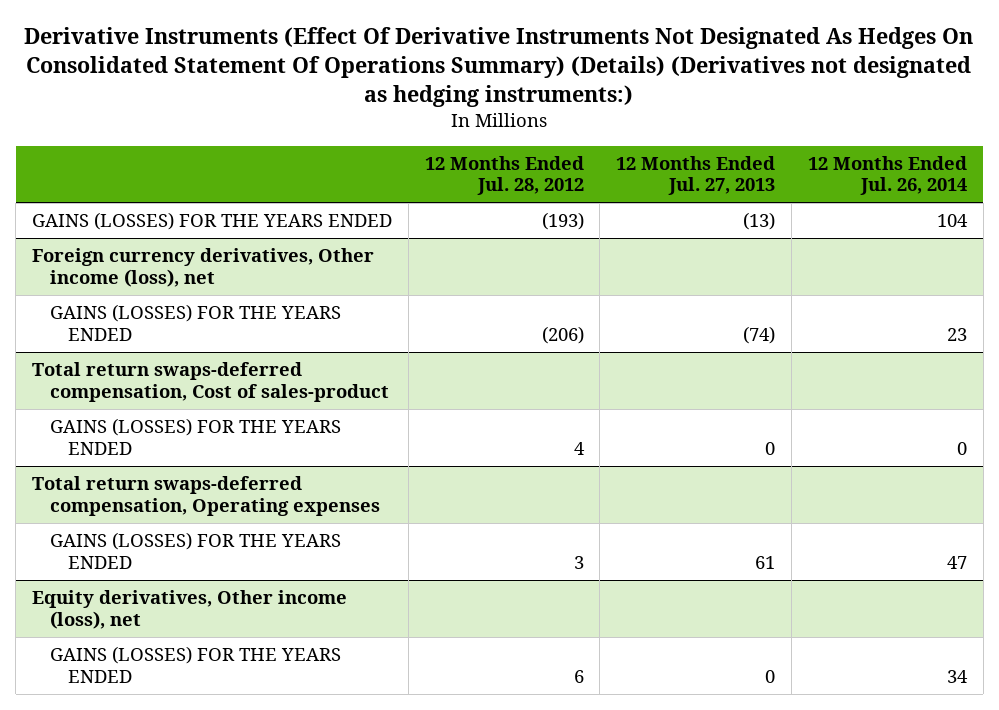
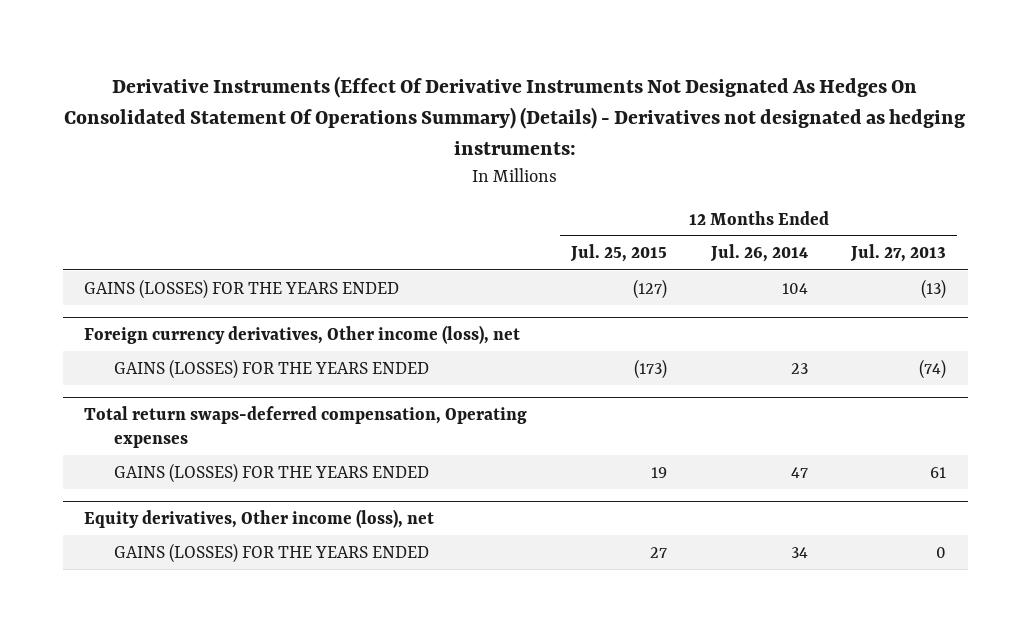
- Derivative Instruments (Effect Of Derivative Instruments Not Designated As Hedges On Consolidated Statement Of Operations Summary) (Details) (Derivatives not designated as hedging instruments:)
+ Derivative Instruments (Effect Of Derivative Instruments Not Designated As Hedges On Consolidated Statement Of Operations Summary) (Details) - Derivatives not designated as hedging instruments:
- | 12 Months Ended Jul. 28, 2012 | 12 Months Ended Jul. 27, 2013 | 12 Months Ended Jul. 26, 2014
+ | 12 Months Ended Jul. 25, 2015 | 12 Months Ended Jul. 26, 2014 | 12 Months Ended Jul. 27, 2013
- Total return swaps-deferred compensation, Cost of sales-product
- GAINS (LOSSES) FOR THE YEARS ENDED | 4 | 0 | 0

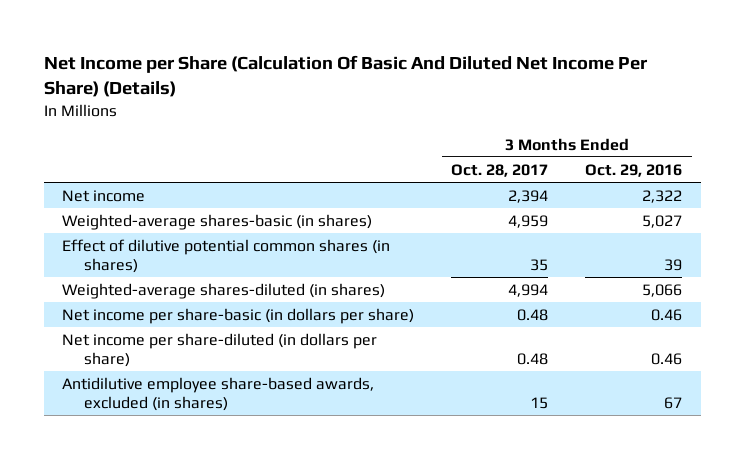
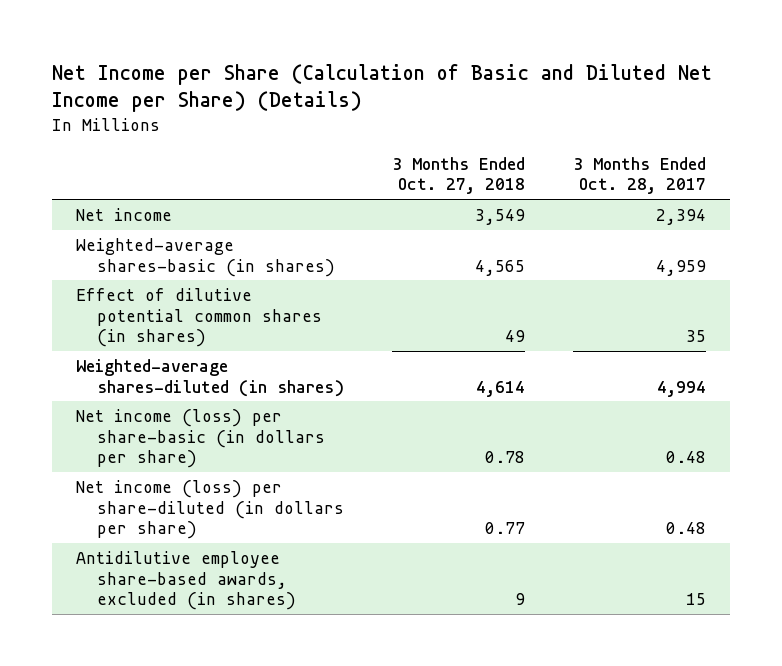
- Net Income per Share (Calculation Of Basic And Diluted Net Income Per Share) (Details)
+ Net Income per Share (Calculation of Basic and Diluted Net Income per Share) (Details)
- | 3 Months Ended Oct. 28, 2017 | 3 Months Ended Oct. 29, 2016
+ | 3 Months Ended Oct. 27, 2018 | 3 Months Ended Oct. 28, 2017
- Net income per share-basic (in dollars per share) | 0.48 | 0.46
- Net income per share-diluted (in dollars per share) | 0.48 | 0.46
+ Net income (loss) per share-basic (in dollars per share) | 0.78 | 0.48
+ Net income (loss) per share-diluted (in dollars per share) | 0.77 | 0.48

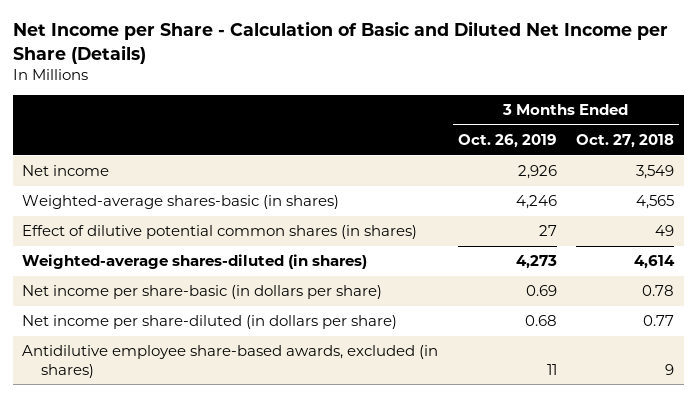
- Net Income per Share (Calculation of Basic and Diluted Net Income per Share) (Details)
+ Net Income per Share - Calculation of Basic and Diluted Net Income per Share (Details)
- | 3 Months Ended Oct. 27, 2018 | 3 Months Ended Oct. 28, 2017
+ | 3 Months Ended Oct. 26, 2019 | 3 Months Ended Oct. 27, 2018
- Net income (loss) per share-basic (in dollars per share) | 0.78 | 0.48
- Net income (loss) per share-diluted (in dollars per share) | 0.77 | 0.48
+ Net income per share-basic (in dollars per share) | 0.69 | 0.78
+ Net income per share-diluted (in dollars per share) | 0.68 | 0.77

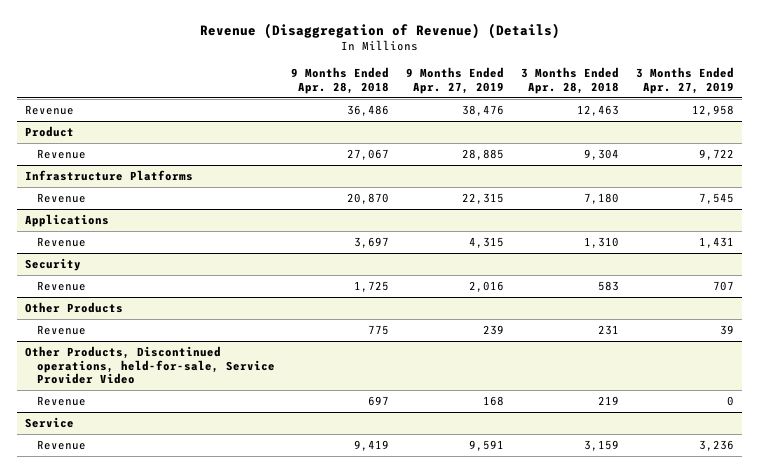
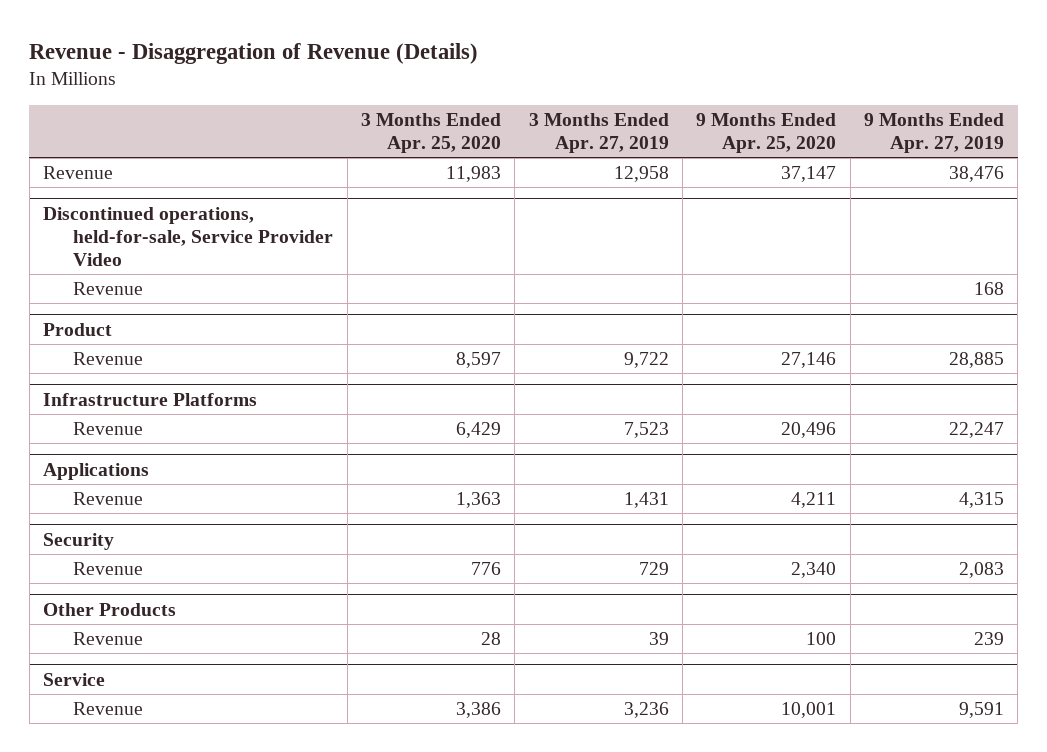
- Revenue (Disaggregation of Revenue) (Details)
+ Revenue - Disaggregation of Revenue (Details)
- | 9 Months Ended Apr. 28, 2018 | 9 Months Ended Apr. 27, 2019 | 3 Months Ended Apr. 28, 2018 | 3 Months Ended Apr. 27, 2019
+ | 3 Months Ended Apr. 25, 2020 | 3 Months Ended Apr. 27, 2019 | 9 Months Ended Apr. 25, 2020 | 9 Months Ended Apr. 27, 2019
+ Discontinued operations, held-for-sale, Service Provider Video
+ Revenue | | | | 168
@ Infrastructure Platforms
- Revenue | 20,870 | 22,315 | 7,180 | 7,545
+ Revenue | 6,429 | 7,523 | 20,496 | 22,247
@ Security
- Revenue | 1,725 | 2,016 | 583 | 707
+ Revenue | 776 | 729 | 2,340 | 2,083
- Other Products, Discontinued operations, held-for-sale, Service Provider Video
- Revenue | 697 | 168 | 219 | 0

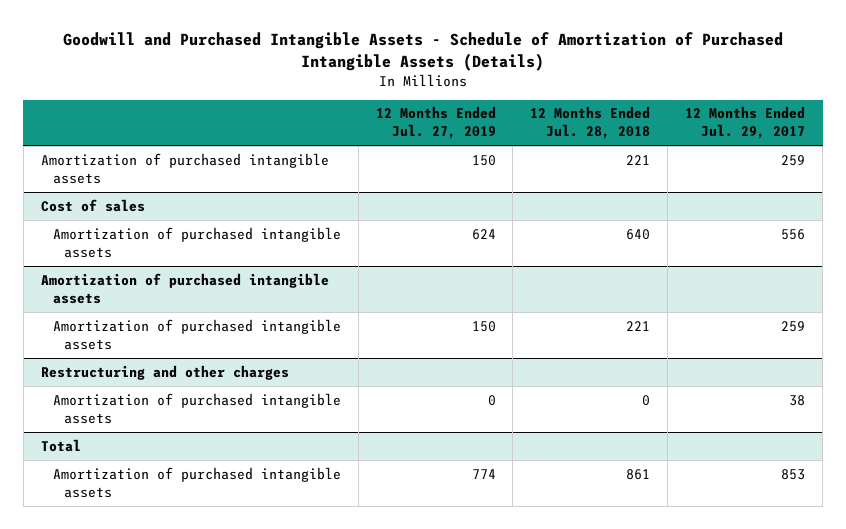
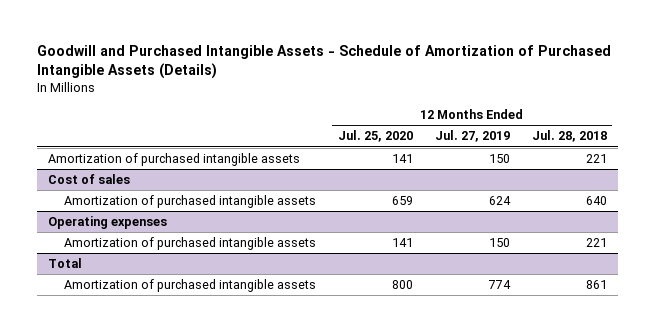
- | 12 Months Ended Jul. 27, 2019 | 12 Months Ended Jul. 28, 2018 | 12 Months Ended Jul. 29, 2017
+ | 12 Months Ended Jul. 25, 2020 | 12 Months Ended Jul. 27, 2019 | 12 Months Ended Jul. 28, 2018
- Amortization of purchased intangible assets
+ Operating expenses
- Restructuring and other charges
- Amortization of purchased intangible assets | 0 | 0 | 38

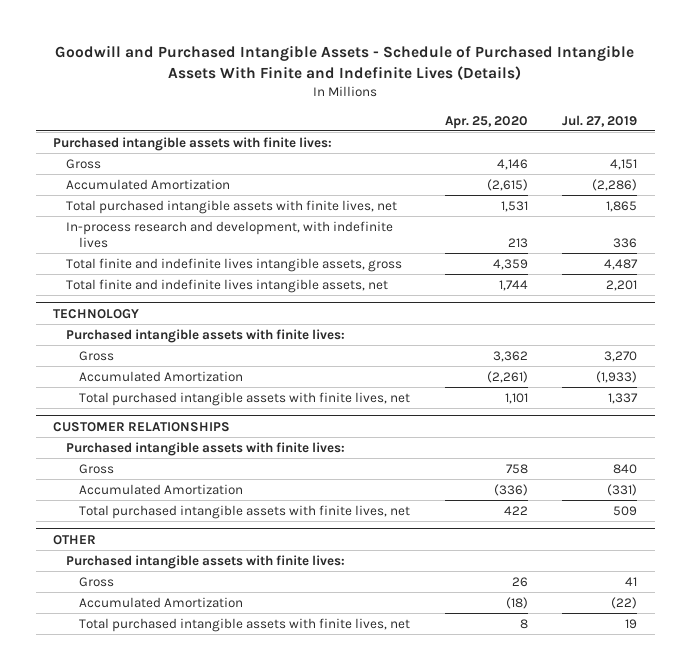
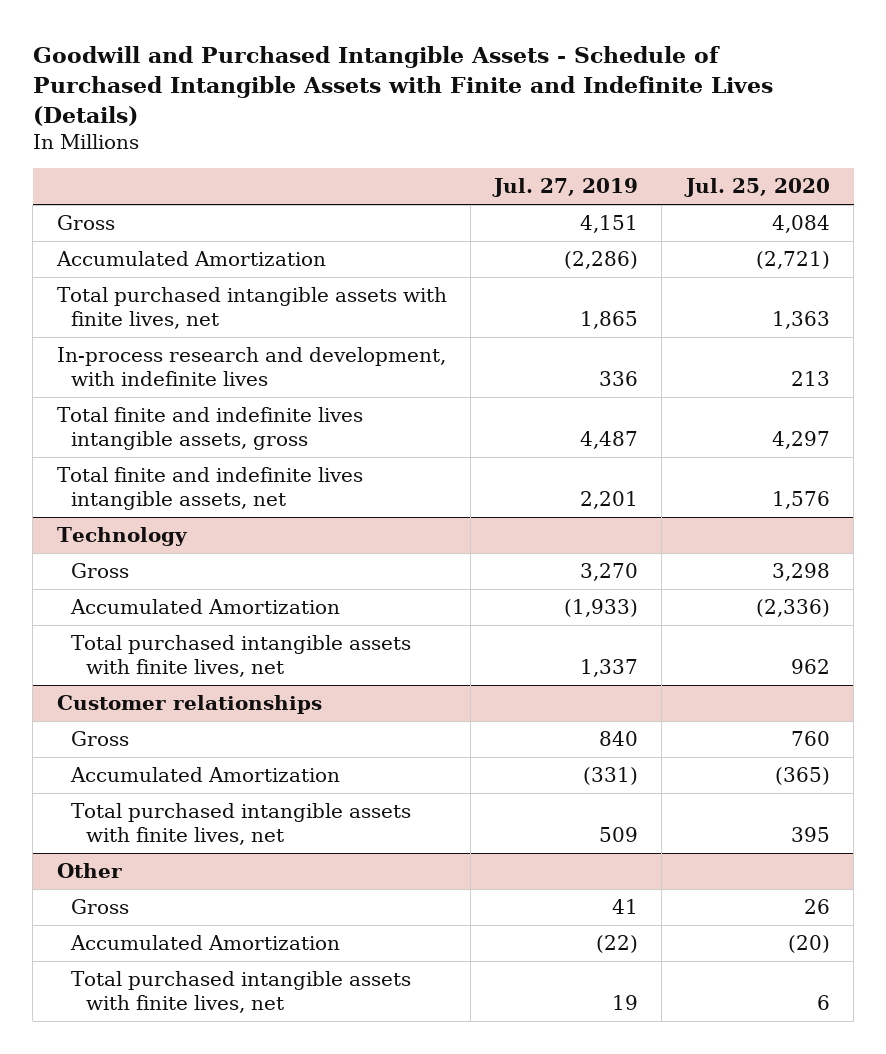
- Goodwill and Purchased Intangible Assets - Schedule of Purchased Intangible Assets With Finite and Indefinite Lives (Details)
+ Goodwill and Purchased Intangible Assets - Schedule of Purchased Intangible Assets with Finite and Indefinite Lives (Details)
- | Apr. 25, 2020 | Jul. 27, 2019
+ | Jul. 27, 2019 | Jul. 25, 2020
- Purchased intangible assets with finite lives:
- TECHNOLOGY
- Purchased intangible assets with finite lives:
+ Technology
- CUSTOMER RELATIONSHIPS
- Purchased intangible assets with finite lives:
+ Customer relationships
- OTHER
- Purchased intangible assets with finite lives:
+ Other

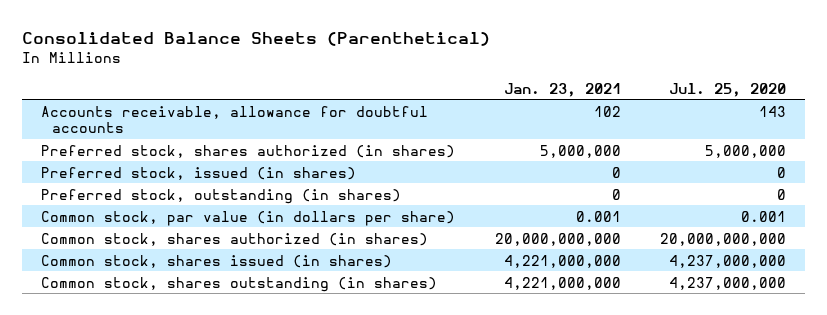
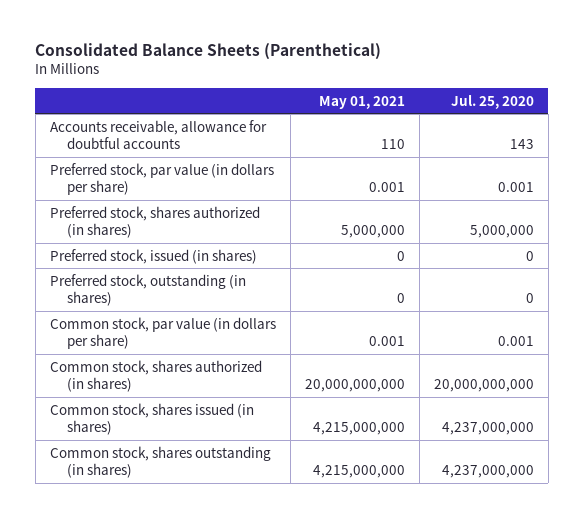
- | Jan. 23, 2021 | Jul. 25, 2020
+ | May 01, 2021 | Jul. 25, 2020
+ Preferred stock, par value (in dollars per share) | 0.001 | 0.001

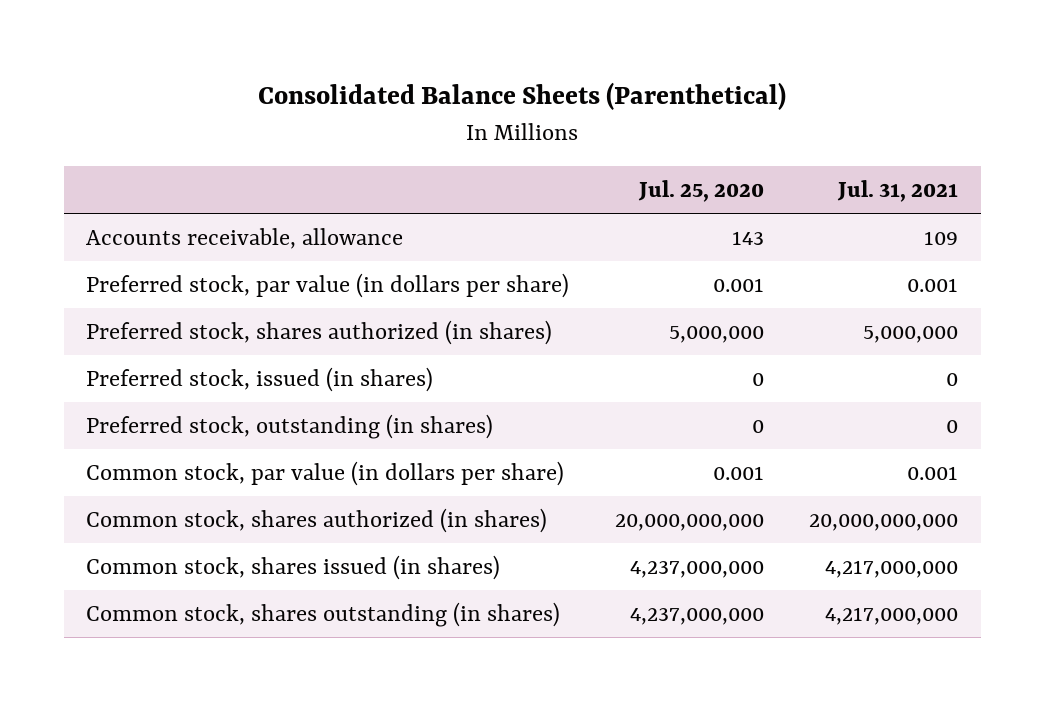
- | May 01, 2021 | Jul. 25, 2020
+ | Jul. 25, 2020 | Jul. 31, 2021
- Accounts receivable, allowance for doubtful accounts | 110 | 143
+ Accounts receivable, allowance | 143 | 109

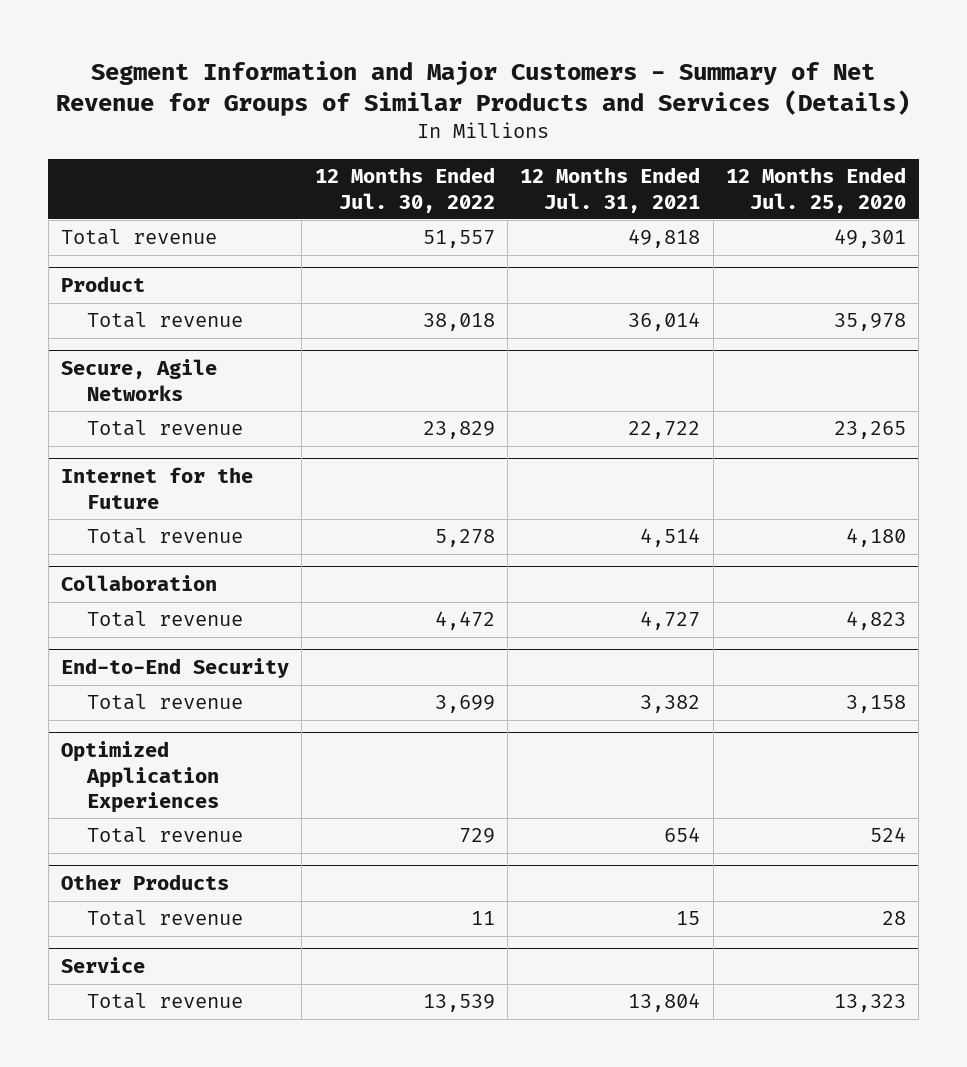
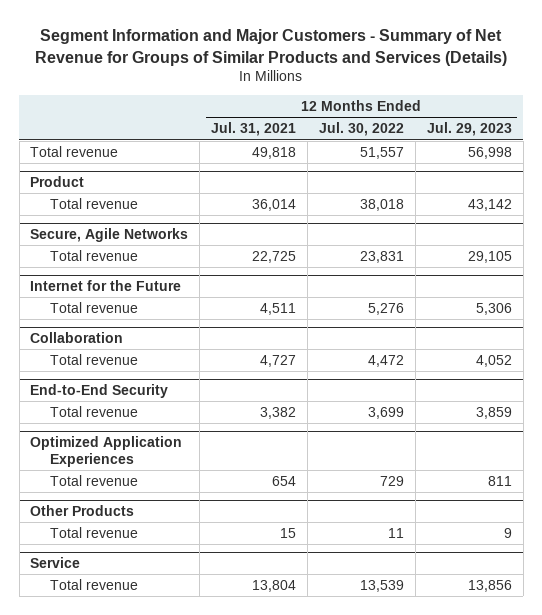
- | 12 Months Ended Jul. 30, 2022 | 12 Months Ended Jul. 31, 2021 | 12 Months Ended Jul. 25, 2020
+ | 12 Months Ended Jul. 31, 2021 | 12 Months Ended Jul. 30, 2022 | 12 Months Ended Jul. 29, 2023
@ Secure, Agile Networks
- Total revenue | 23,829 | 22,722 | 23,265
+ Total revenue | 22,725 | 23,831 | 29,105
@ Internet for the Future
- Total revenue | 5,278 | 4,514 | 4,180
+ Total revenue | 4,511 | 5,276 | 5,306

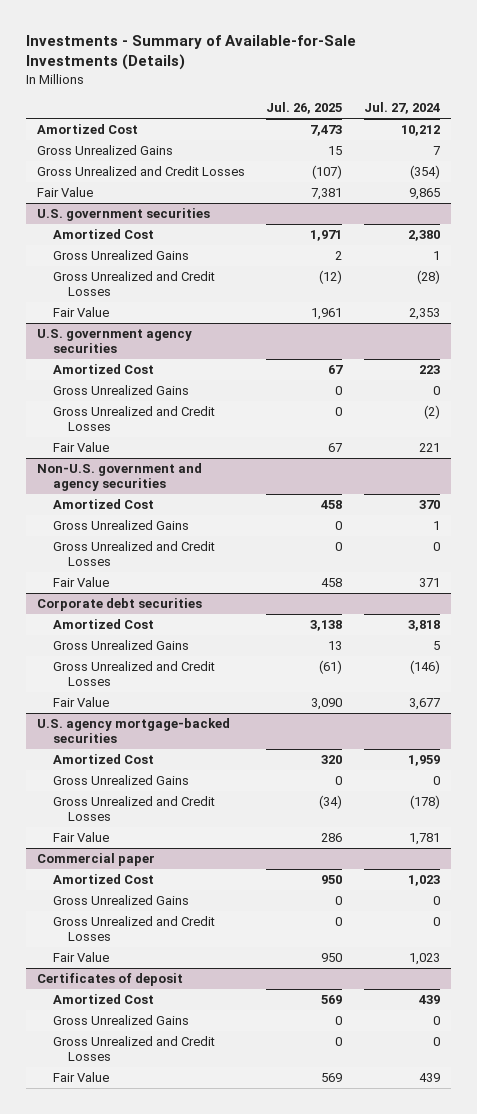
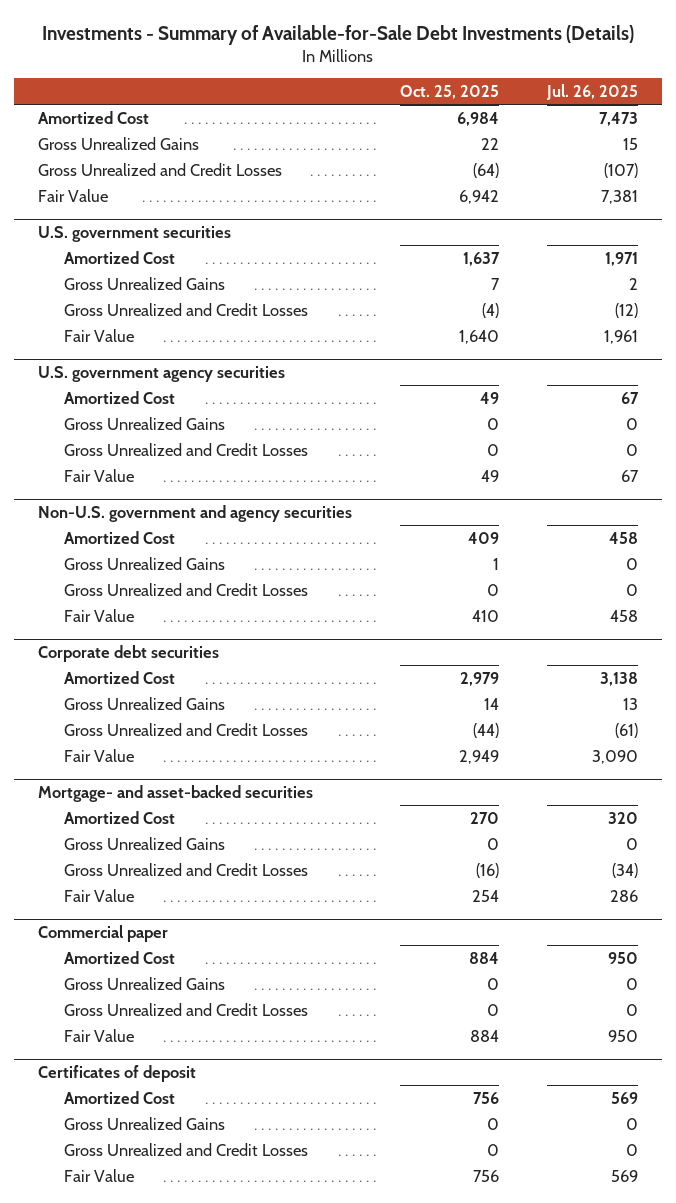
- Investments - Summary of Available-for-Sale Investments (Details)
+ Investments - Summary of Available-for-Sale Debt Investments (Details)
- | Jul. 26, 2025 | Jul. 27, 2024
+ | Oct. 25, 2025 | Jul. 26, 2025
- U.S. agency mortgage-backed securities
+ Mortgage- and asset-backed securities

